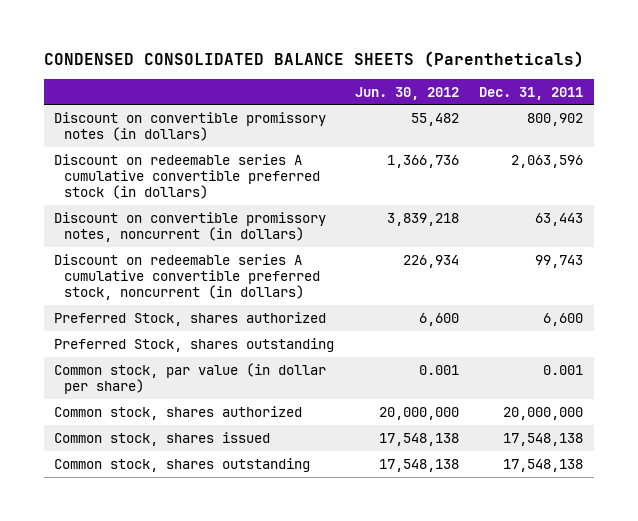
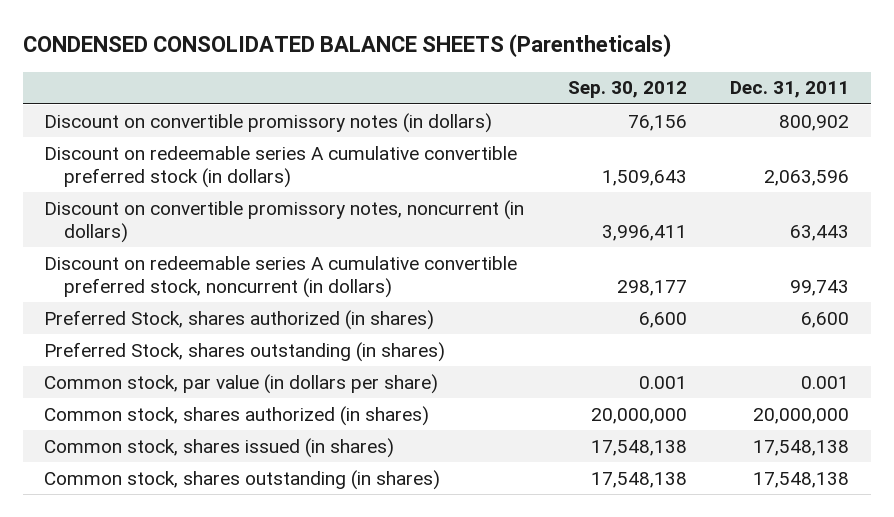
- | Jun. 30, 2012 | Dec. 31, 2011
+ | Sep. 30, 2012 | Dec. 31, 2011
- Preferred Stock, shares authorized | 6,600 | 6,600
- Preferred Stock, shares outstanding
- Common stock, par value (in dollar per share) | 0.001 | 0.001
- Common stock, shares authorized | 20,000,000 | 20,000,000
- Common stock, shares issued | 17,548,138 | 17,548,138
- Common stock, shares outstanding | 17,548,138 | 17,548,138
+ Preferred Stock, shares authorized (in shares) | 6,600 | 6,600
+ Preferred Stock, shares outstanding (in shares)
+ Common stock, par value (in dollars per share) | 0.001 | 0.001
+ Common stock, shares authorized (in shares) | 20,000,000 | 20,000,000
+ Common stock, shares issued (in shares) | 17,548,138 | 17,548,138
+ Common stock, shares outstanding (in shares) | 17,548,138 | 17,548,138

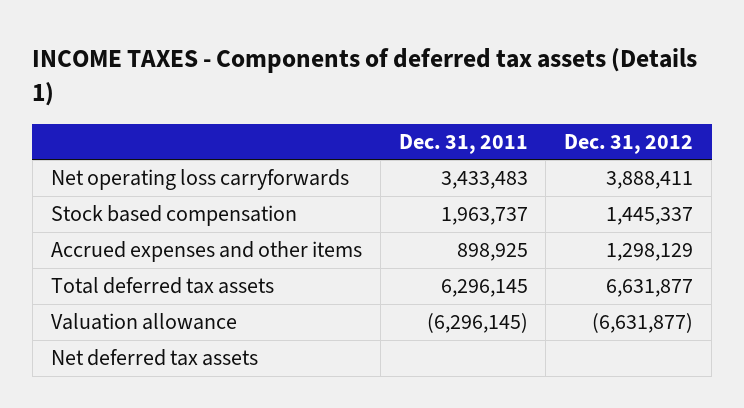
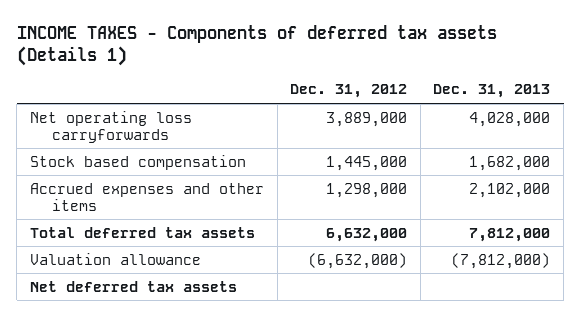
- | Dec. 31, 2011 | Dec. 31, 2012
+ | Dec. 31, 2012 | Dec. 31, 2013
- Net operating loss carryforwards | 3,433,483 | 3,888,411
- Stock based compensation | 1,963,737 | 1,445,337
- Accrued expenses and other items | 898,925 | 1,298,129
- Total deferred tax assets | 6,296,145 | 6,631,877
- Valuation allowance | (6,296,145) | (6,631,877)
+ Net operating loss carryforwards | 3,889,000 | 4,028,000
+ Stock based compensation | 1,445,000 | 1,682,000
+ Accrued expenses and other items | 1,298,000 | 2,102,000
+ Total deferred tax assets | 6,632,000 | 7,812,000
+ Valuation allowance | (6,632,000) | (7,812,000)

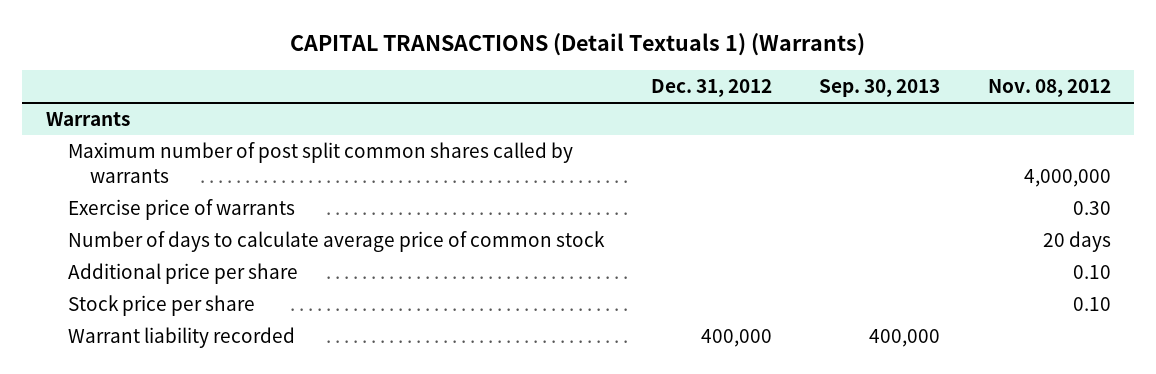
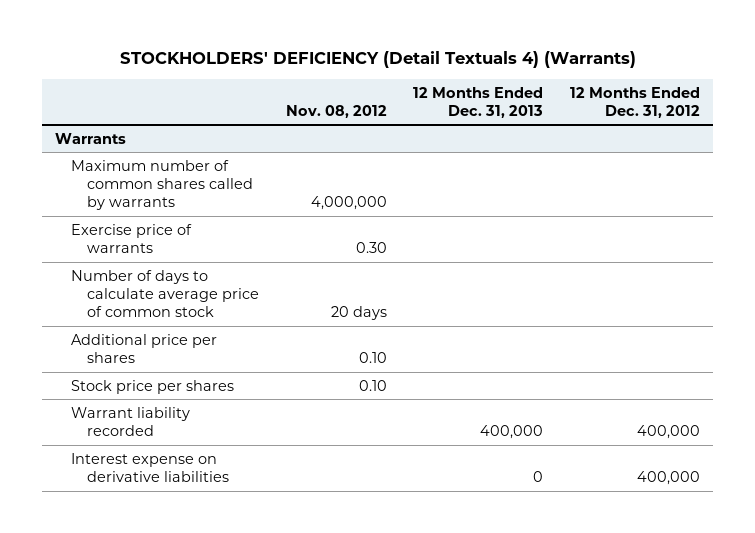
- CAPITAL TRANSACTIONS (Detail Textuals 1) (Warrants)
+ STOCKHOLDERS' DEFICIENCY (Detail Textuals 4) (Warrants)
- | Dec. 31, 2012 | Sep. 30, 2013 | Nov. 08, 2012
+ | Nov. 08, 2012 | 12 Months Ended Dec. 31, 2013 | 12 Months Ended Dec. 31, 2012
@ Warrants
- Maximum number of post split common shares called by warrants | | | 4,000,000
+ Maximum number of common shares called by warrants | 4,000,000 | |
- Additional price per share | | | 0.10
- Stock price per share | | | 0.10
+ Additional price per shares | 0.10 | |
+ Stock price per shares | 0.10 | |
+ Interest expense on derivative liabilities | | 0 | 400,000

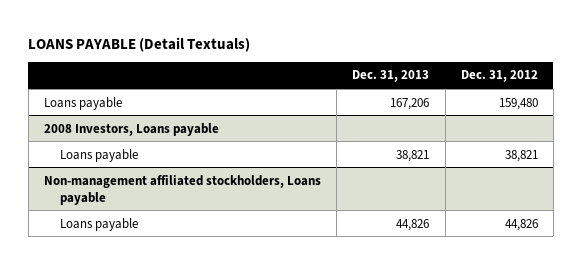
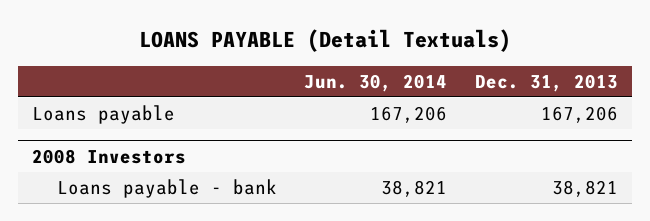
- | Dec. 31, 2013 | Dec. 31, 2012
+ | Jun. 30, 2014 | Dec. 31, 2013
- 2008 Investors, Loans payable
- Loans payable | 38,821 | 38,821
- Non-management affiliated stockholders, Loans payable
- Loans payable | 44,826 | 44,826
+ 2008 Investors
+ Loans payable - bank | 38,821 | 38,821

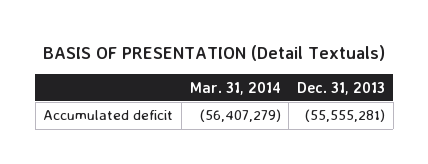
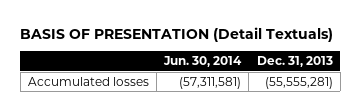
- | Mar. 31, 2014 | Dec. 31, 2013
+ | Jun. 30, 2014 | Dec. 31, 2013
- Accumulated deficit | (56,407,279) | (55,555,281)
+ Accumulated losses | (57,311,581) | (55,555,281)

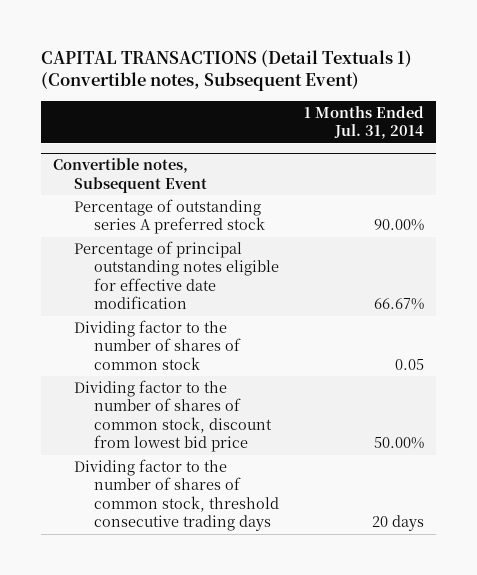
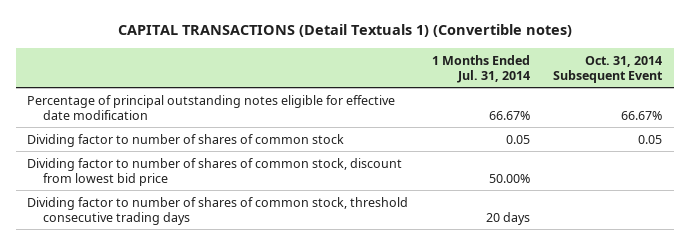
- CAPITAL TRANSACTIONS (Detail Textuals 1) (Convertible notes, Subsequent Event)
+ CAPITAL TRANSACTIONS (Detail Textuals 1) (Convertible notes)
- | 1 Months Ended Jul. 31, 2014
+ | 1 Months Ended Jul. 31, 2014 | Oct. 31, 2014 Subsequent Event
- Convertible notes, Subsequent Event
- Percentage of outstanding series A preferred stock | 90.00%
- Dividing factor to the number of shares of common stock | 0.05
- Dividing factor to the number of shares of common stock, discount from lowest bid price | 50.00%
- Dividing factor to the number of shares of common stock, threshold consecutive trading days | 20 days
+ Dividing factor to number of shares of common stock | 0.05 | 0.05
+ Dividing factor to number of shares of common stock, discount from lowest bid price | 50.00% |
+ Dividing factor to number of shares of common stock, threshold consecutive trading days | 20 days |

